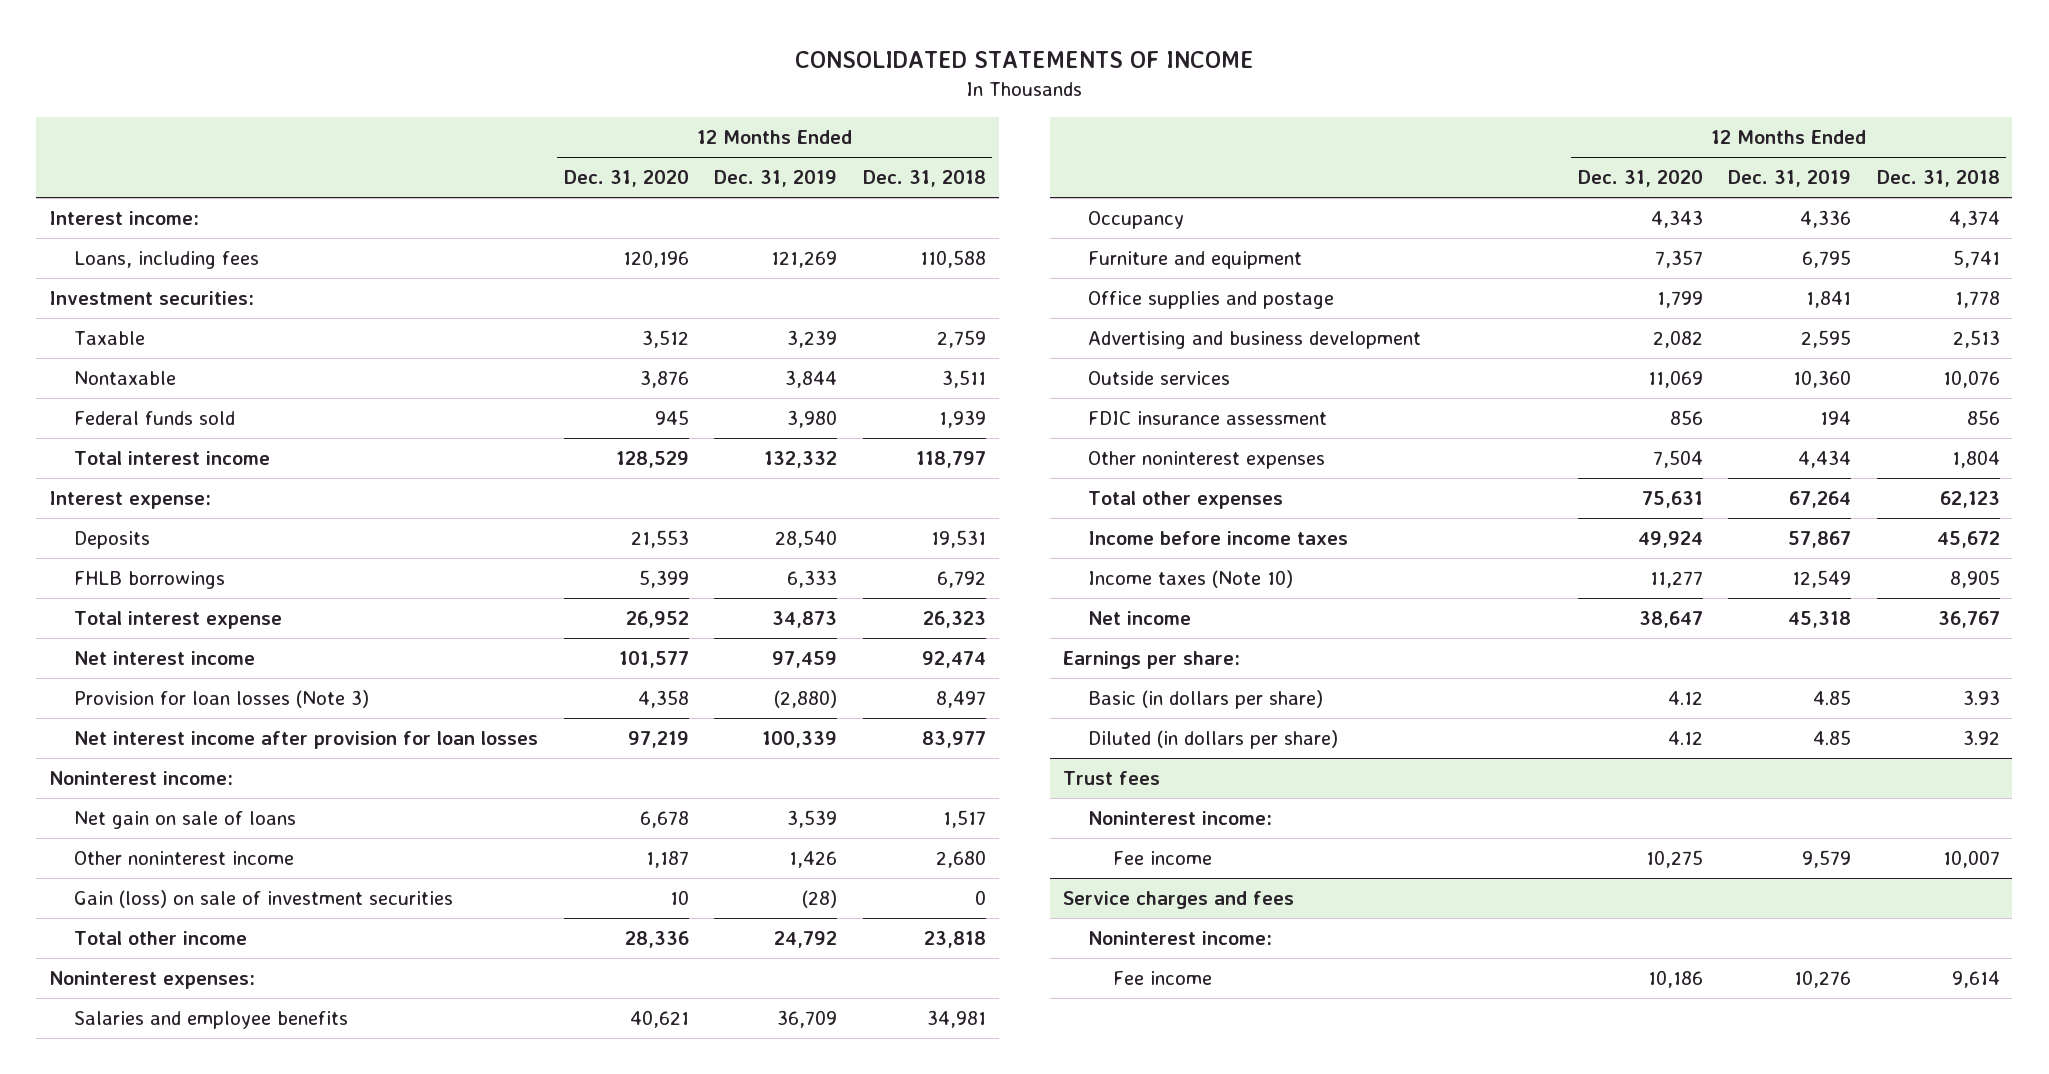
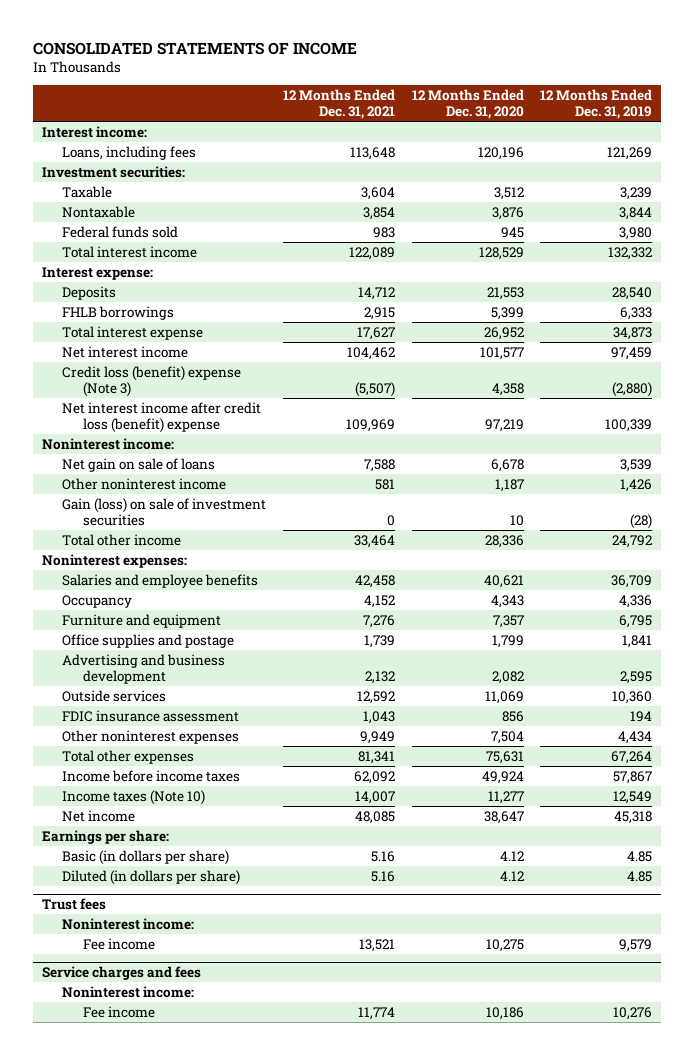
- | 12 Months Ended Dec. 31, 2020 | 12 Months Ended Dec. 31, 2019 | 12 Months Ended Dec. 31, 2018
+ | 12 Months Ended Dec. 31, 2021 | 12 Months Ended Dec. 31, 2020 | 12 Months Ended Dec. 31, 2019
- Provision for loan losses (Note 3) | 4,358 | (2,880) | 8,497
- Net interest income after provision for loan losses | 97,219 | 100,339 | 83,977
+ Credit loss (benefit) expense (Note 3) | (5,507) | 4,358 | (2,880)
+ Net interest income after credit loss (benefit) expense | 109,969 | 97,219 | 100,339

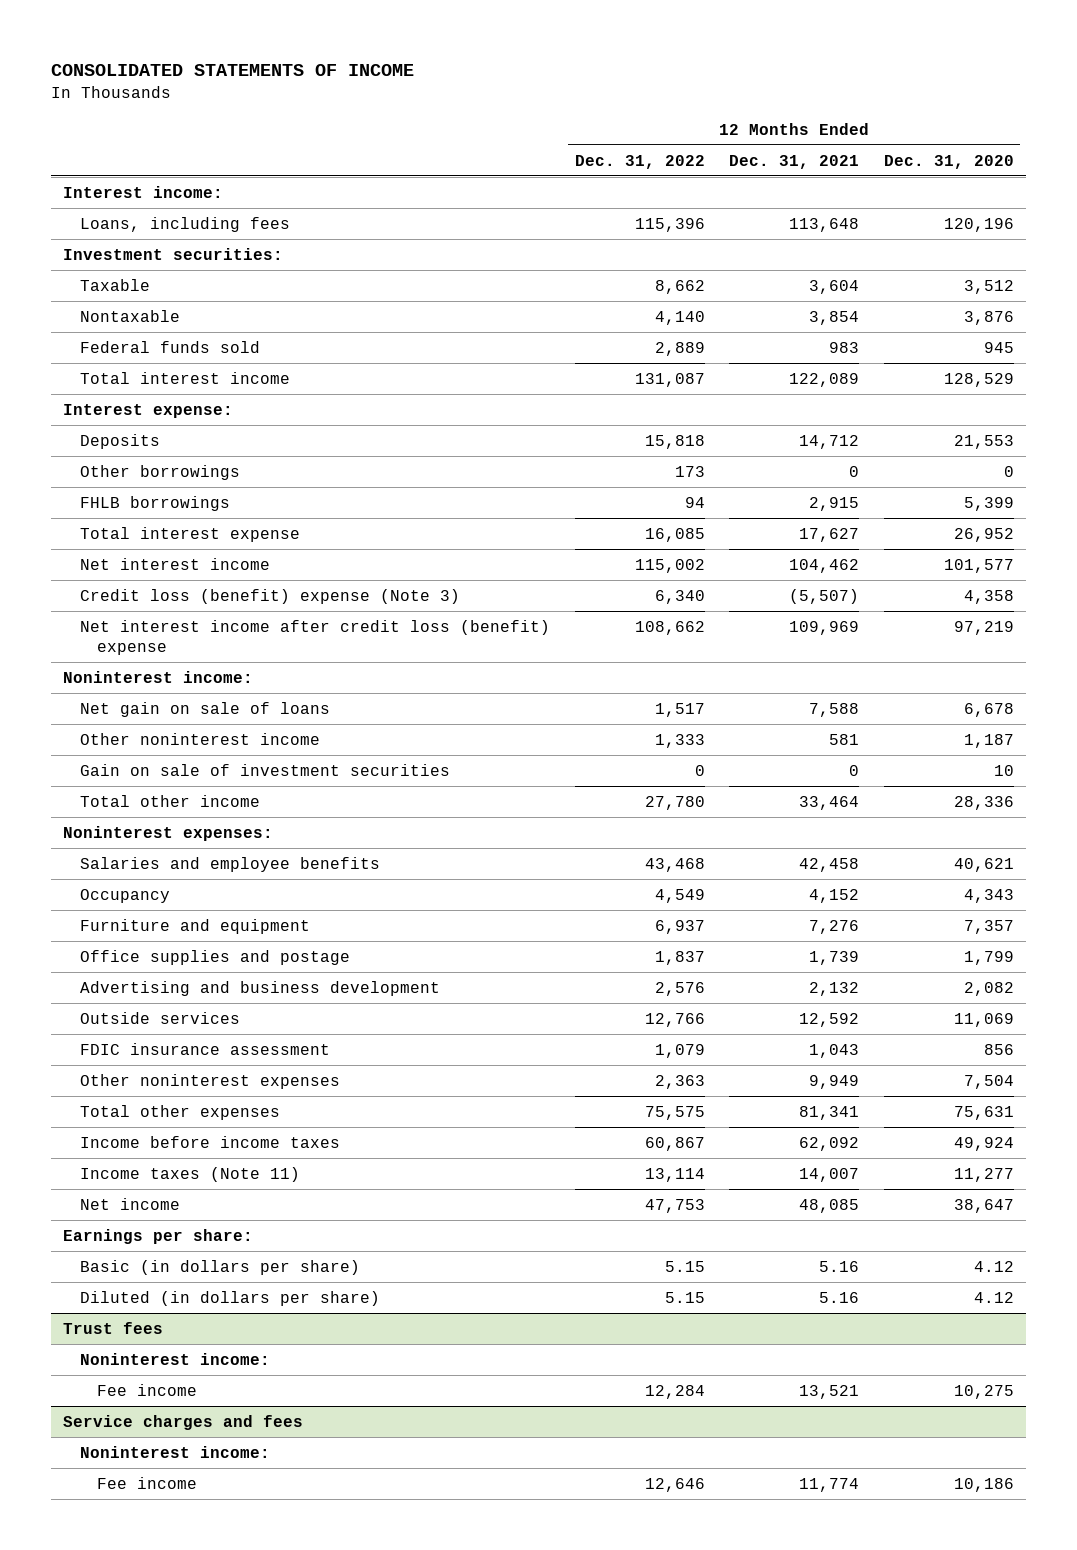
- | 12 Months Ended Dec. 31, 2021 | 12 Months Ended Dec. 31, 2020 | 12 Months Ended Dec. 31, 2019
+ | 12 Months Ended Dec. 31, 2022 | 12 Months Ended Dec. 31, 2021 | 12 Months Ended Dec. 31, 2020
+ Other borrowings | 173 | 0 | 0
- Gain (loss) on sale of investment securities | 0 | 10 | (28)
+ Gain on sale of investment securities | 0 | 0 | 10
- Income taxes (Note 10) | 14,007 | 11,277 | 12,549
+ Income taxes (Note 11) | 13,114 | 14,007 | 11,277

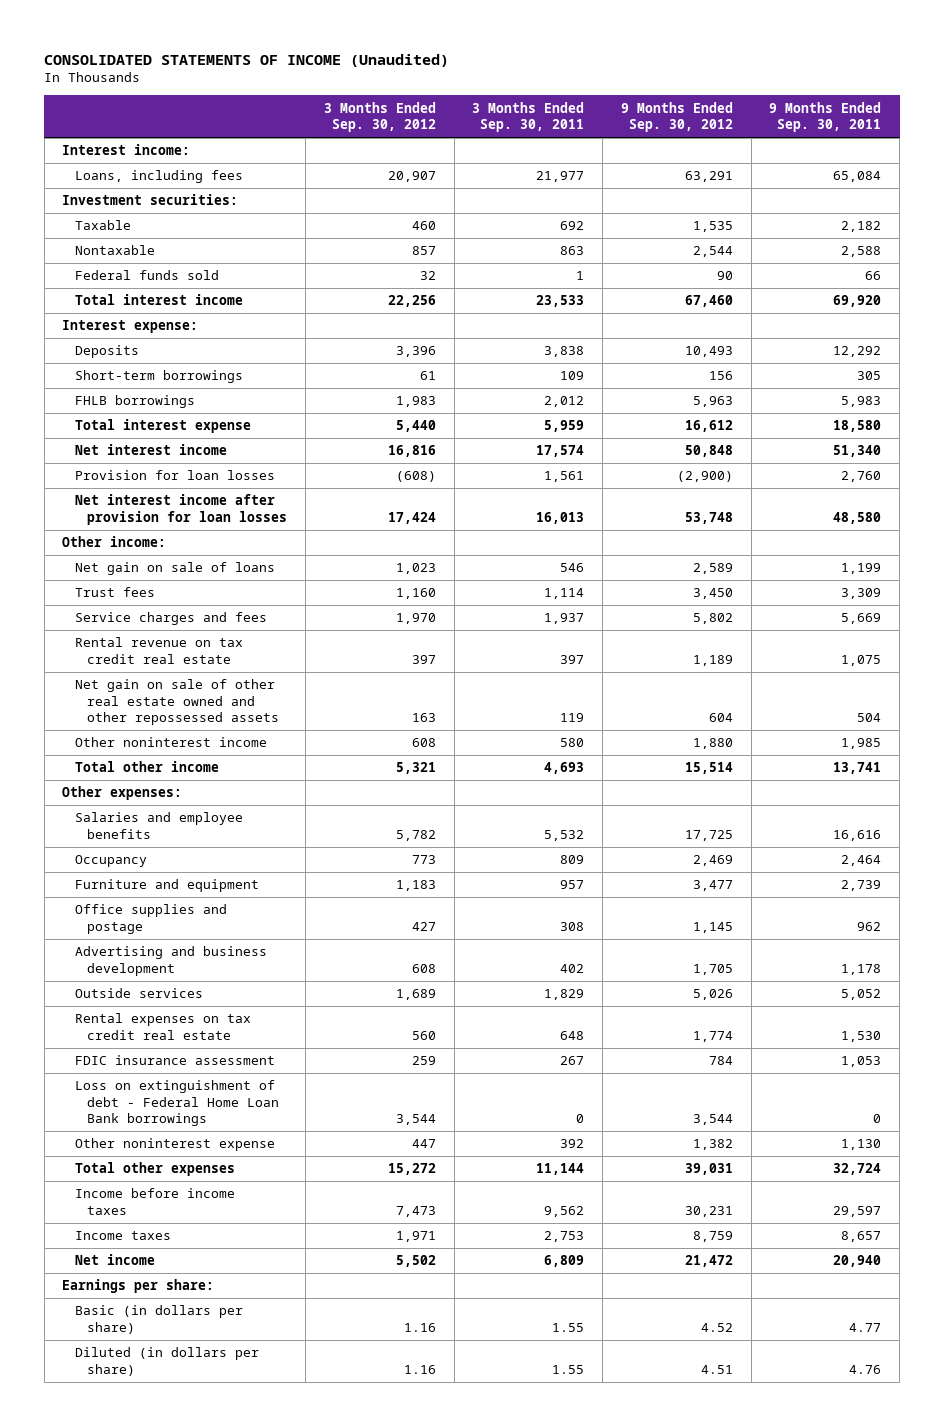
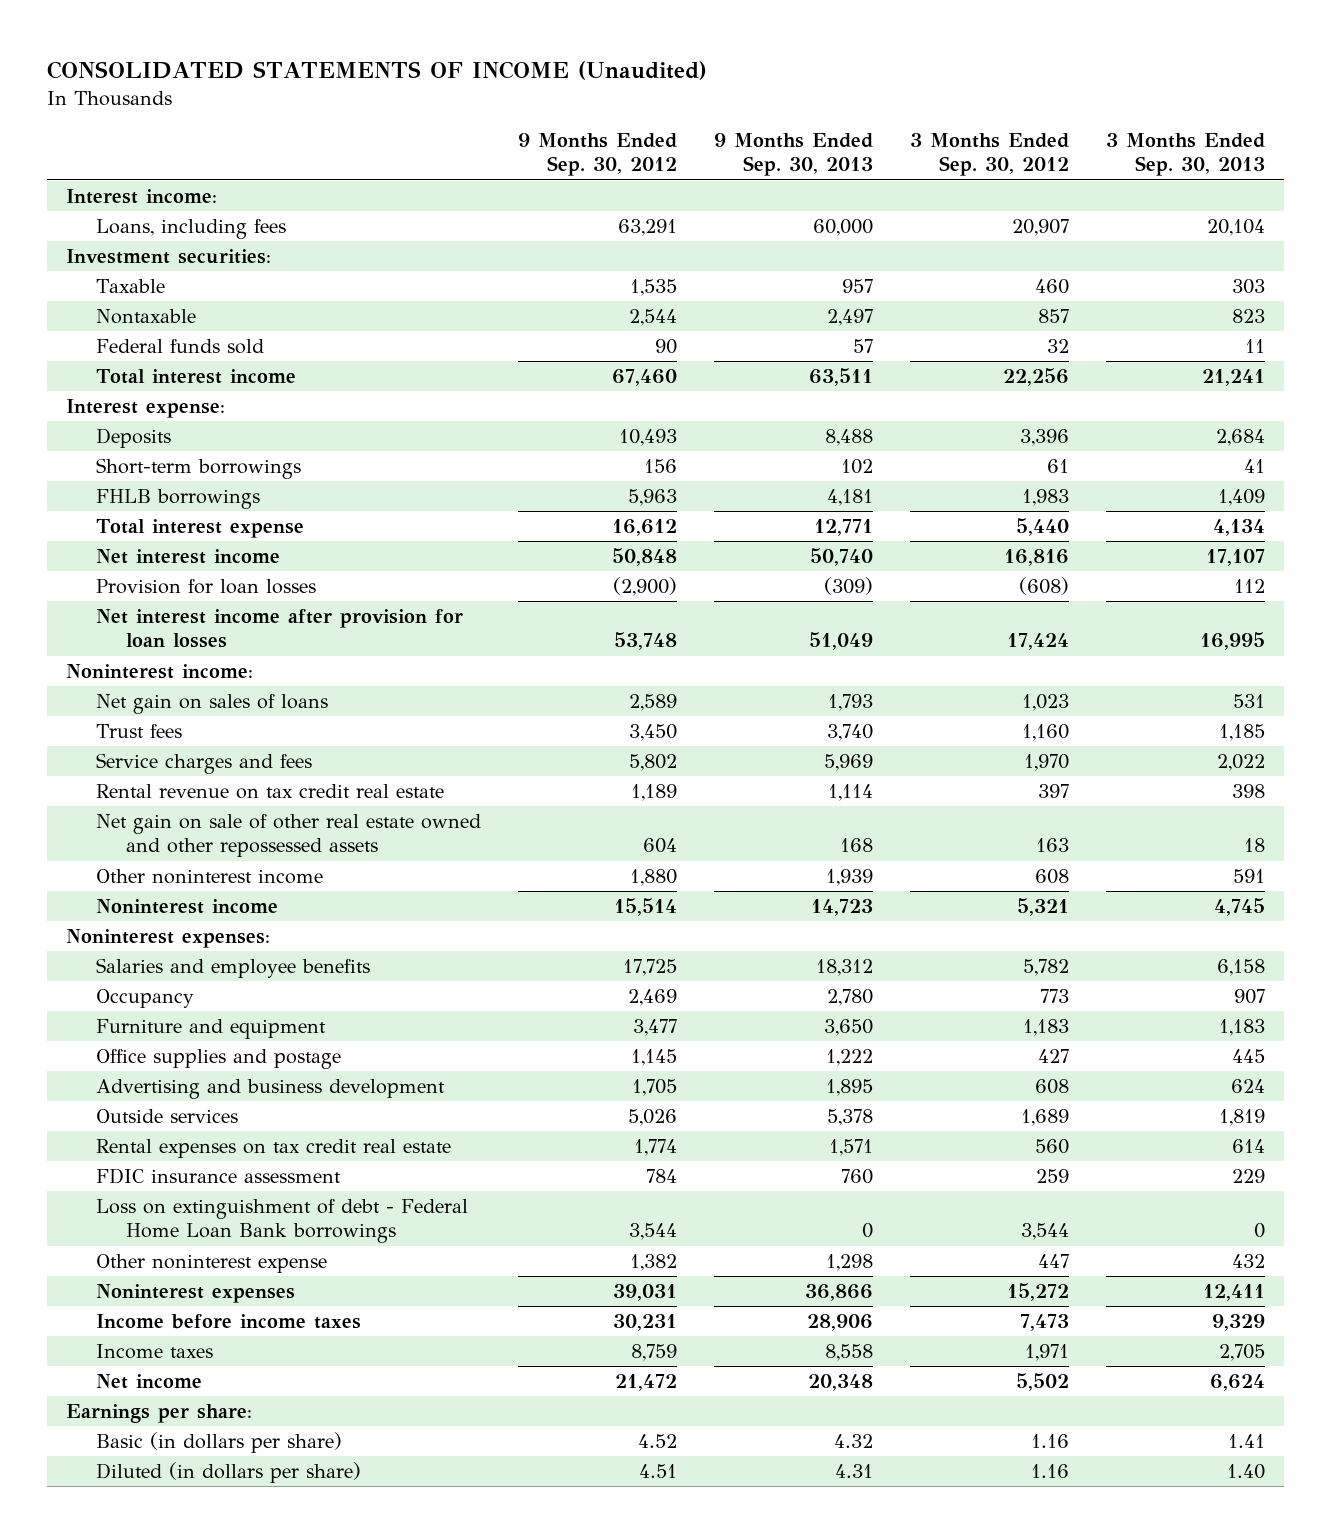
- | 3 Months Ended Sep. 30, 2012 | 3 Months Ended Sep. 30, 2011 | 9 Months Ended Sep. 30, 2012 | 9 Months Ended Sep. 30, 2011
+ | 9 Months Ended Sep. 30, 2012 | 9 Months Ended Sep. 30, 2013 | 3 Months Ended Sep. 30, 2012 | 3 Months Ended Sep. 30, 2013
- Other income:
- Net gain on sale of loans | 1,023 | 546 | 2,589 | 1,199
+ Noninterest income:
+ Net gain on sales of loans | 2,589 | 1,793 | 1,023 | 531
- Total other income | 5,321 | 4,693 | 15,514 | 13,741
- Other expenses:
+ Noninterest income | 15,514 | 14,723 | 5,321 | 4,745
+ Noninterest expenses:
- Total other expenses | 15,272 | 11,144 | 39,031 | 32,724
+ Noninterest expenses | 39,031 | 36,866 | 15,272 | 12,411

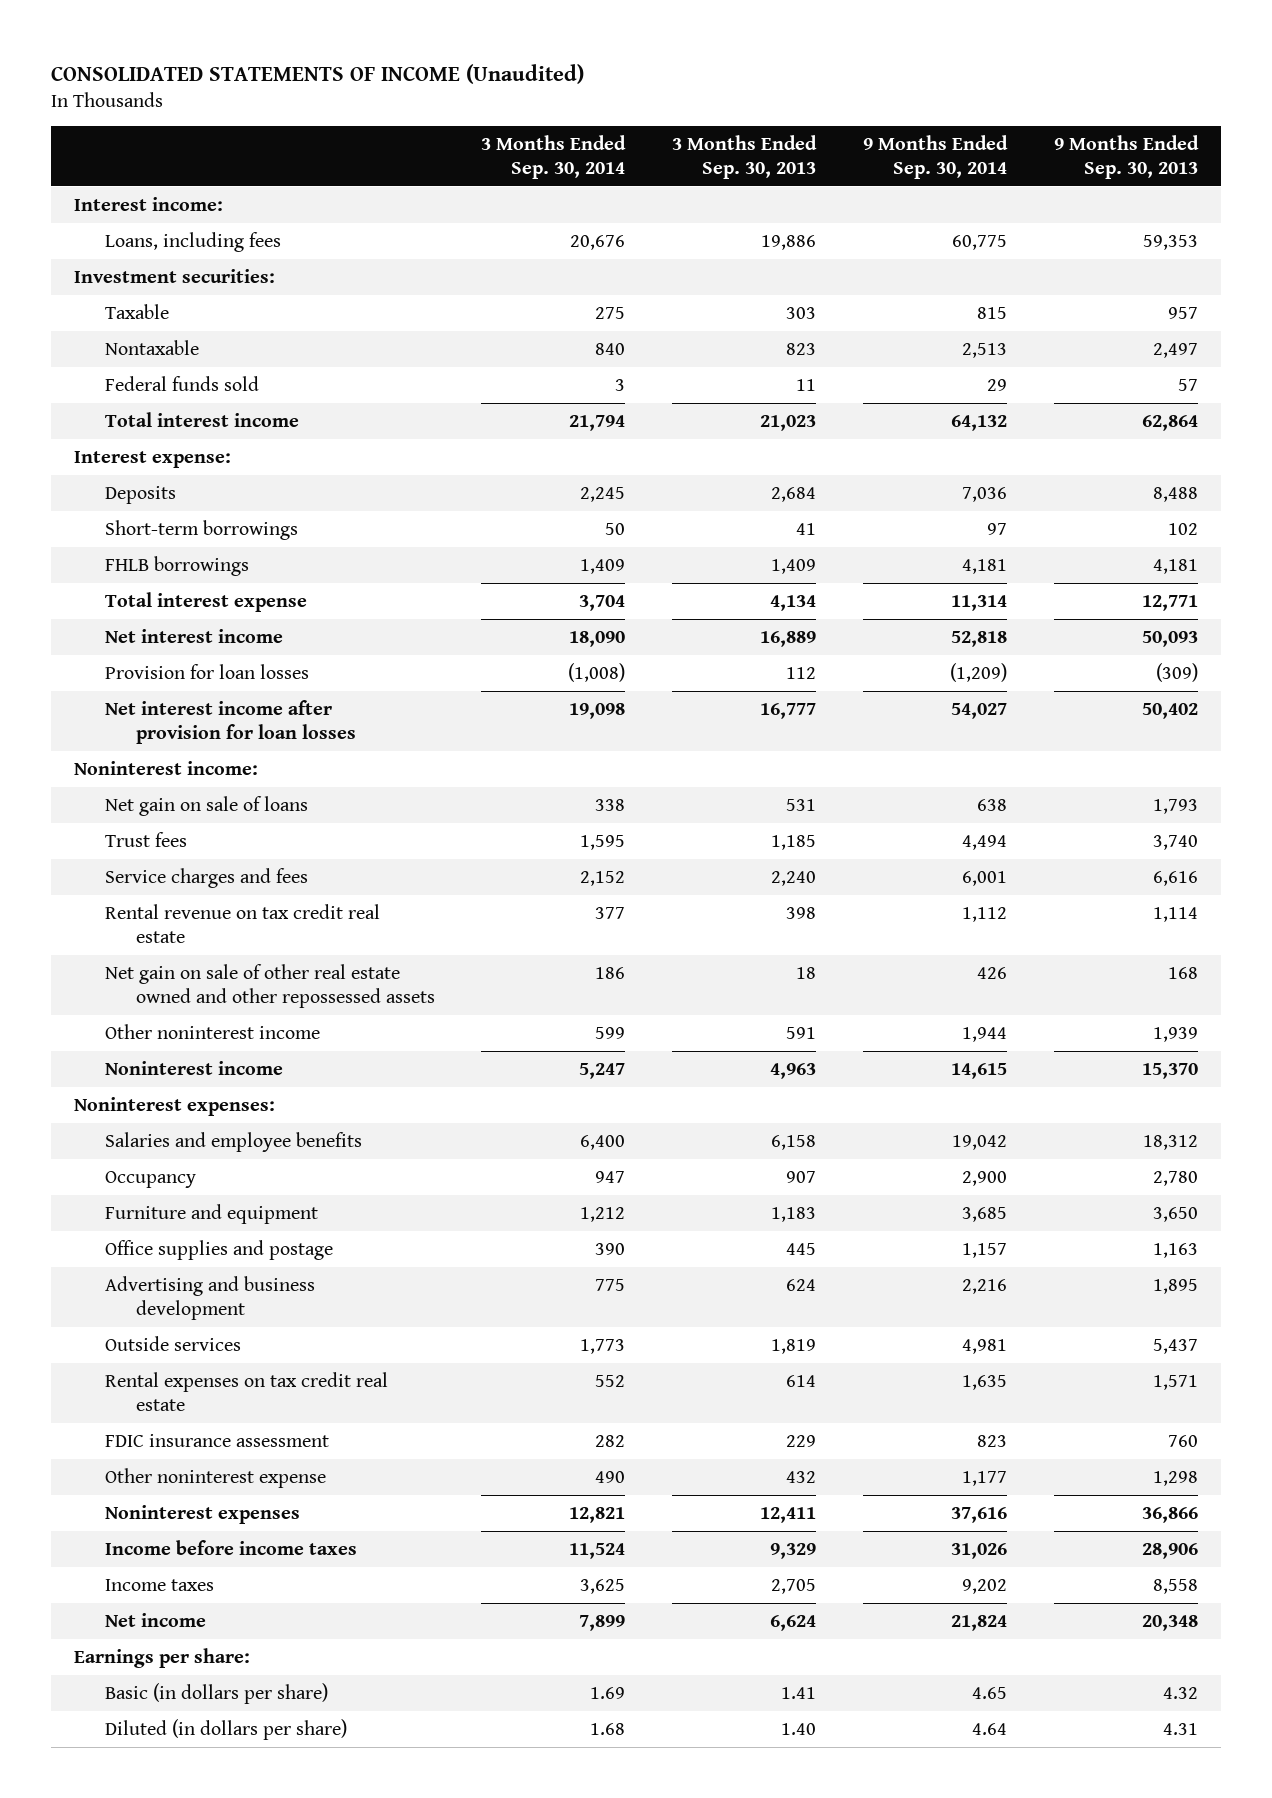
- | 9 Months Ended Sep. 30, 2012 | 9 Months Ended Sep. 30, 2013 | 3 Months Ended Sep. 30, 2012 | 3 Months Ended Sep. 30, 2013
+ | 3 Months Ended Sep. 30, 2014 | 3 Months Ended Sep. 30, 2013 | 9 Months Ended Sep. 30, 2014 | 9 Months Ended Sep. 30, 2013
- Loans, including fees | 63,291 | 60,000 | 20,907 | 20,104
+ Loans, including fees | 20,676 | 19,886 | 60,775 | 59,353
- Total interest income | 67,460 | 63,511 | 22,256 | 21,241
+ Total interest income | 21,794 | 21,023 | 64,132 | 62,864
- Net interest income | 50,848 | 50,740 | 16,816 | 17,107
+ Net interest income | 18,090 | 16,889 | 52,818 | 50,093
- Net interest income after provision for loan losses | 53,748 | 51,049 | 17,424 | 16,995
+ Net interest income after provision for loan losses | 19,098 | 16,777 | 54,027 | 50,402
- Net gain on sales of loans | 2,589 | 1,793 | 1,023 | 531
+ Net gain on sale of loans | 338 | 531 | 638 | 1,793
- Service charges and fees | 5,802 | 5,969 | 1,970 | 2,022
+ Service charges and fees | 2,152 | 2,240 | 6,001 | 6,616
- Noninterest income | 15,514 | 14,723 | 5,321 | 4,745
+ Noninterest income | 5,247 | 4,963 | 14,615 | 15,370
- Office supplies and postage | 1,145 | 1,222 | 427 | 445
+ Office supplies and postage | 390 | 445 | 1,157 | 1,163
- Outside services | 5,026 | 5,378 | 1,689 | 1,819
+ Outside services | 1,773 | 1,819 | 4,981 | 5,437
- Loss on extinguishment of debt - Federal Home Loan Bank borrowings | 3,544 | 0 | 3,544 | 0

